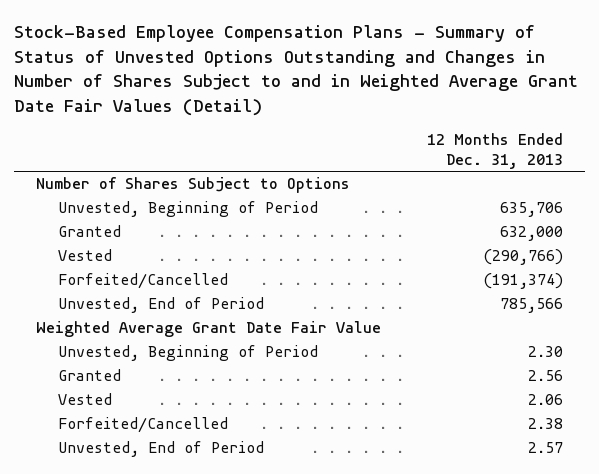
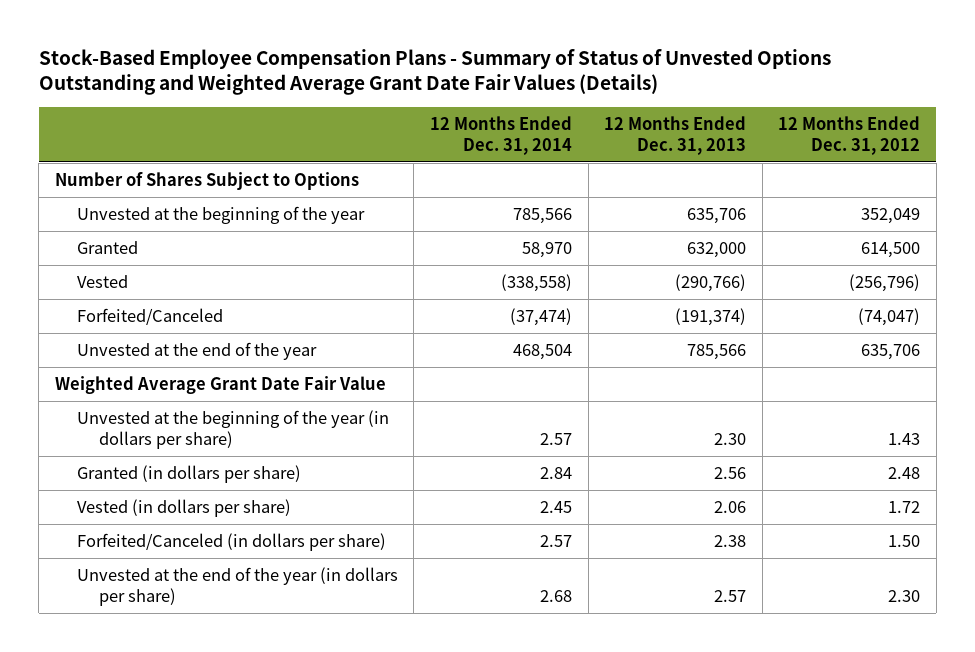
- Stock-Based Employee Compensation Plans - Summary of Status of Unvested Options Outstanding and Changes in Number of Shares Subject to and in Weighted Average Grant Date Fair Values (Detail)
+ Stock-Based Employee Compensation Plans - Summary of Status of Unvested Options Outstanding and Weighted Average Grant Date Fair Values (Details)
- | 12 Months Ended Dec. 31, 2013
+ | 12 Months Ended Dec. 31, 2014 | 12 Months Ended Dec. 31, 2013 | 12 Months Ended Dec. 31, 2012
- Unvested, Beginning of Period | 635,706
+ Unvested at the beginning of the year | 785,566 | 635,706 | 352,049
- Forfeited/Cancelled | (191,374)
- Unvested, End of Period | 785,566
+ Forfeited/Canceled | (37,474) | (191,374) | (74,047)
+ Unvested at the end of the year | 468,504 | 785,566 | 635,706
- Unvested, Beginning of Period | 2.30
- Granted | 2.56
- Vested | 2.06
- Forfeited/Cancelled | 2.38
- Unvested, End of Period | 2.57
+ Unvested at the beginning of the year (in dollars per share) | 2.57 | 2.30 | 1.43
+ Granted (in dollars per share) | 2.84 | 2.56 | 2.48
+ Vested (in dollars per share) | 2.45 | 2.06 | 1.72
+ Forfeited/Canceled (in dollars per share) | 2.57 | 2.38 | 1.50
+ Unvested at the end of the year (in dollars per share) | 2.68 | 2.57 | 2.30

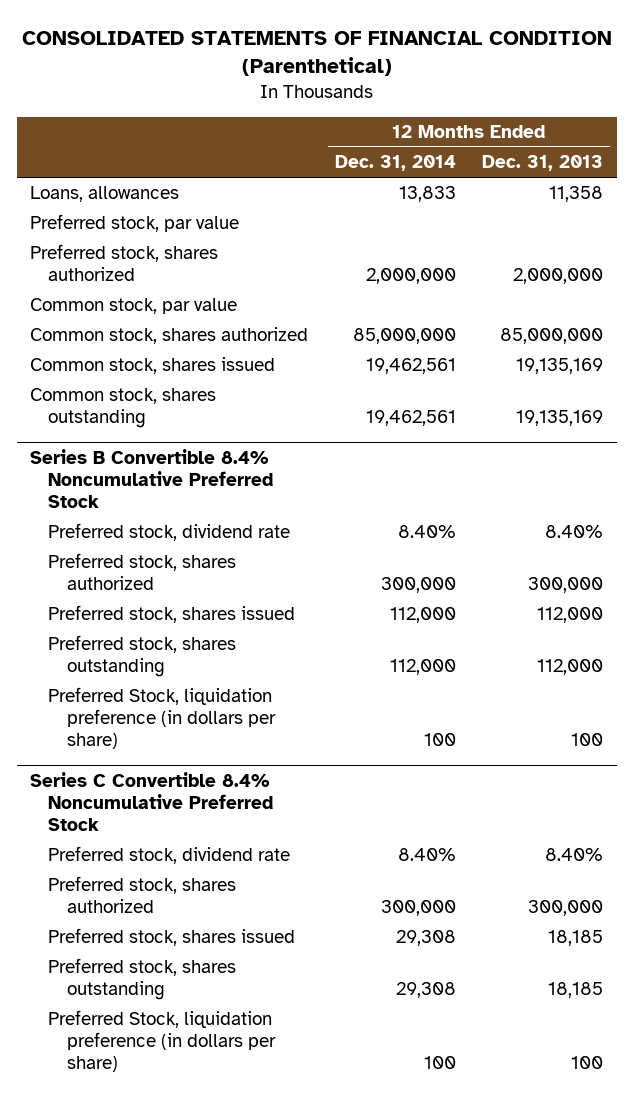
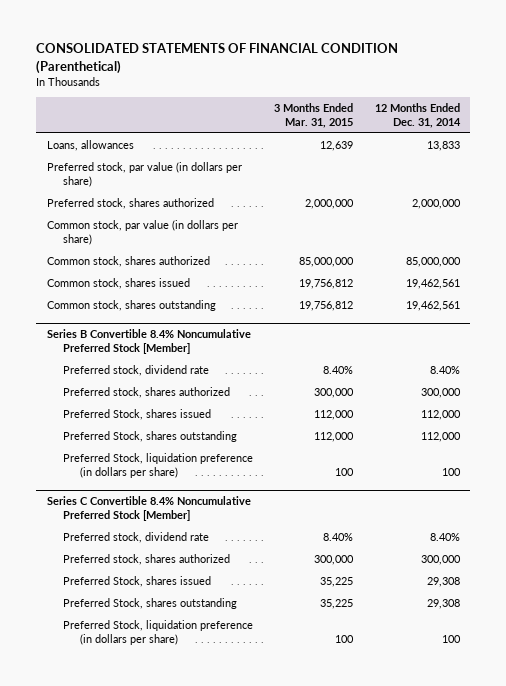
- | 12 Months Ended Dec. 31, 2014 | 12 Months Ended Dec. 31, 2013
+ | 3 Months Ended Mar. 31, 2015 | 12 Months Ended Dec. 31, 2014
- Preferred stock, par value
+ Preferred stock, par value (in dollars per share)
- Common stock, par value
+ Common stock, par value (in dollars per share)
- Series B Convertible 8.4% Noncumulative Preferred Stock
+ Series B Convertible 8.4% Noncumulative Preferred Stock [Member]
- Preferred stock, shares issued | 112,000 | 112,000
- Preferred stock, shares outstanding | 112,000 | 112,000
+ Preferred Stock, shares issued | 112,000 | 112,000
+ Preferred Stock, shares outstanding | 112,000 | 112,000
- Series C Convertible 8.4% Noncumulative Preferred Stock
+ Series C Convertible 8.4% Noncumulative Preferred Stock [Member]
- Preferred stock, shares issued | 29,308 | 18,185
- Preferred stock, shares outstanding | 29,308 | 18,185
+ Preferred Stock, shares issued | 35,225 | 29,308
+ Preferred Stock, shares outstanding | 35,225 | 29,308

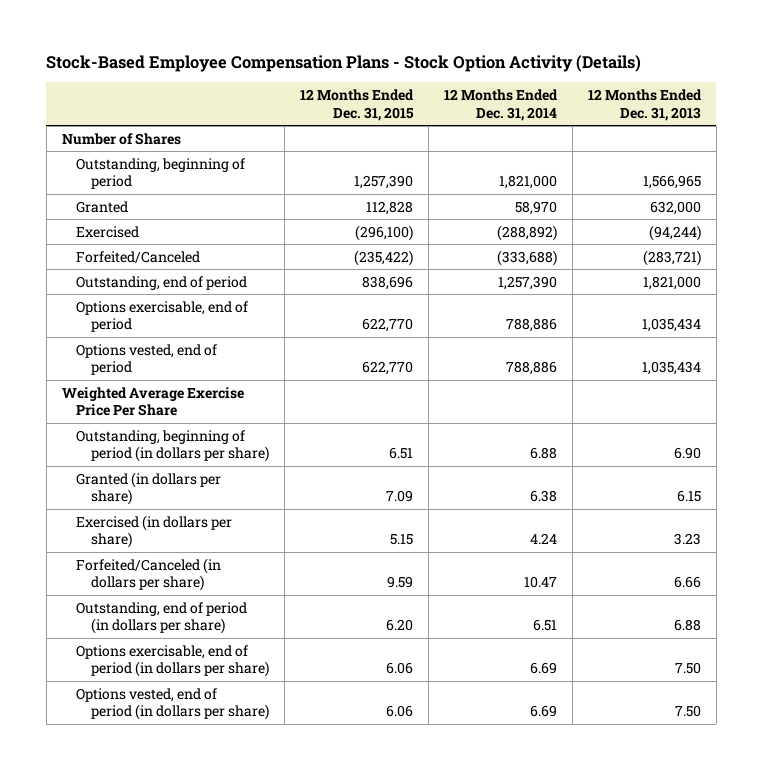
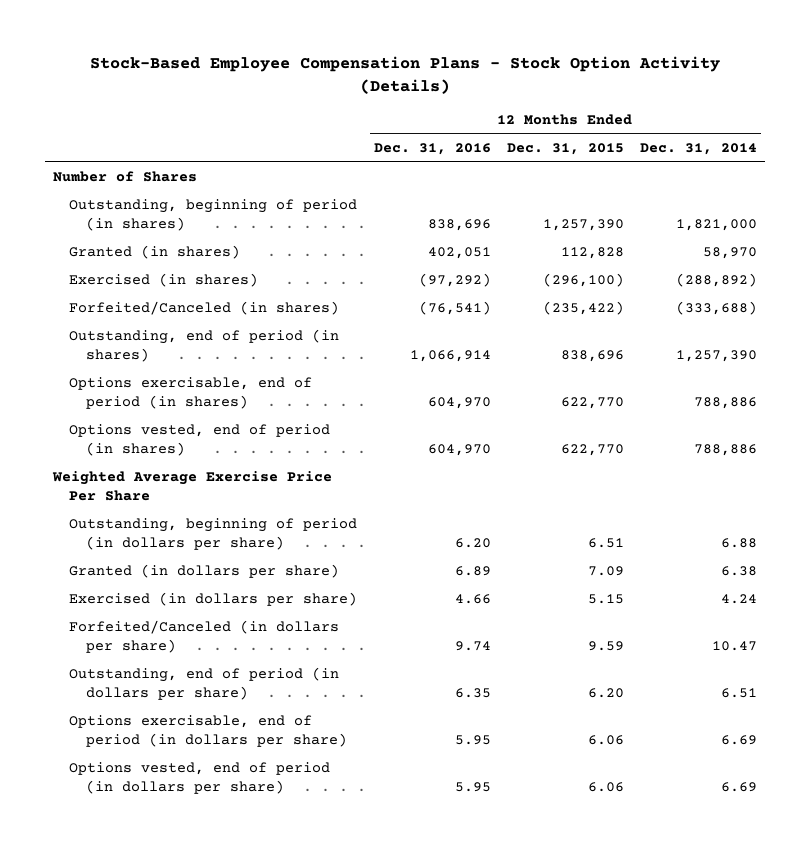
- | 12 Months Ended Dec. 31, 2015 | 12 Months Ended Dec. 31, 2014 | 12 Months Ended Dec. 31, 2013
+ | 12 Months Ended Dec. 31, 2016 | 12 Months Ended Dec. 31, 2015 | 12 Months Ended Dec. 31, 2014
- Outstanding, beginning of period | 1,257,390 | 1,821,000 | 1,566,965
- Granted | 112,828 | 58,970 | 632,000
- Exercised | (296,100) | (288,892) | (94,244)
- Forfeited/Canceled | (235,422) | (333,688) | (283,721)
- Outstanding, end of period | 838,696 | 1,257,390 | 1,821,000
- Options exercisable, end of period | 622,770 | 788,886 | 1,035,434
- Options vested, end of period | 622,770 | 788,886 | 1,035,434
+ Outstanding, beginning of period (in shares) | 838,696 | 1,257,390 | 1,821,000
+ Granted (in shares) | 402,051 | 112,828 | 58,970
+ Exercised (in shares) | (97,292) | (296,100) | (288,892)
+ Forfeited/Canceled (in shares) | (76,541) | (235,422) | (333,688)
+ Outstanding, end of period (in shares) | 1,066,914 | 838,696 | 1,257,390
+ Options exercisable, end of period (in shares) | 604,970 | 622,770 | 788,886
+ Options vested, end of period (in shares) | 604,970 | 622,770 | 788,886

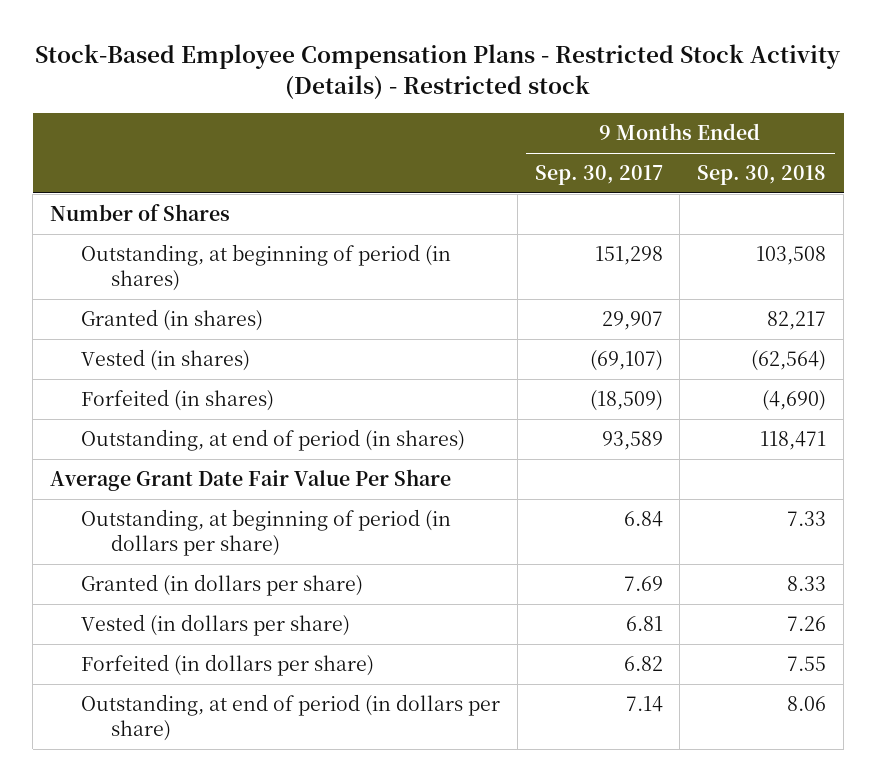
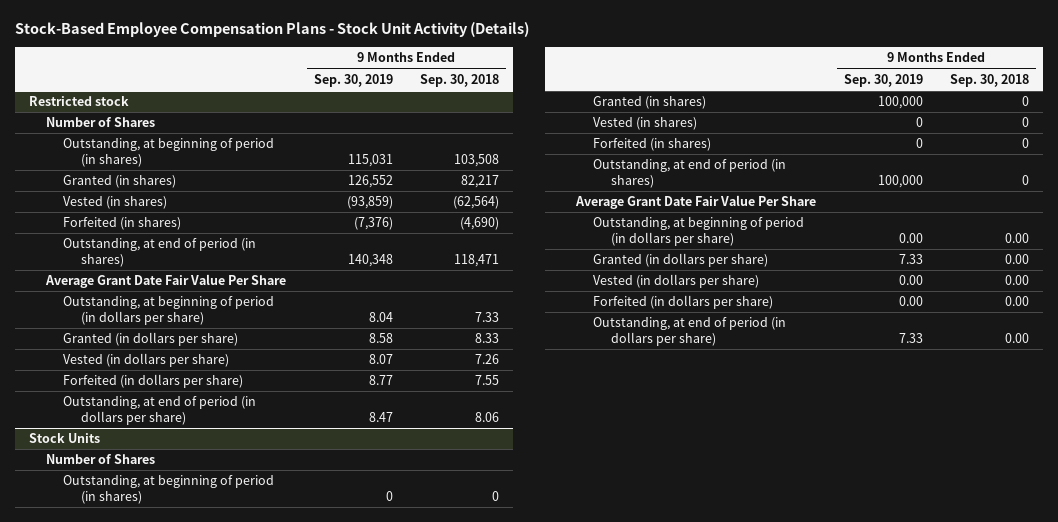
- Stock-Based Employee Compensation Plans - Restricted Stock Activity (Details) - Restricted stock
+ Stock-Based Employee Compensation Plans - Stock Unit Activity (Details)
- | 9 Months Ended Sep. 30, 2017 | 9 Months Ended Sep. 30, 2018
+ | 9 Months Ended Sep. 30, 2019 | 9 Months Ended Sep. 30, 2018
+ Restricted stock
+ Stock Units
+ Number of Shares
+ Outstanding, at beginning of period (in shares) | 0 | 0
+ Granted (in shares) | 100,000 | 0
+ Vested (in shares) | 0 | 0
+ Forfeited (in shares) | 0 | 0
+ Outstanding, at end of period (in shares) | 100,000 | 0
+ Average Grant Date Fair Value Per Share
+ Outstanding, at beginning of period (in dollars per share) | 0.00 | 0.00
+ Granted (in dollars per share) | 7.33 | 0.00
+ Vested (in dollars per share) | 0.00 | 0.00
+ Forfeited (in dollars per share) | 0.00 | 0.00
+ Outstanding, at end of period (in dollars per share) | 7.33 | 0.00

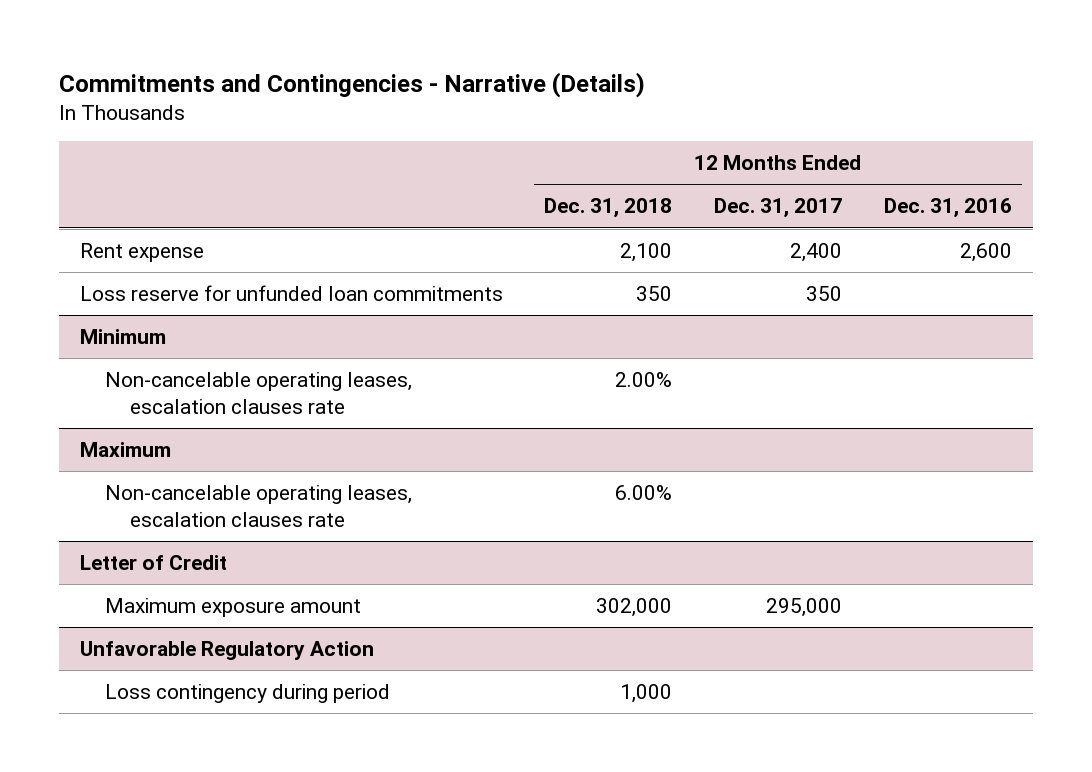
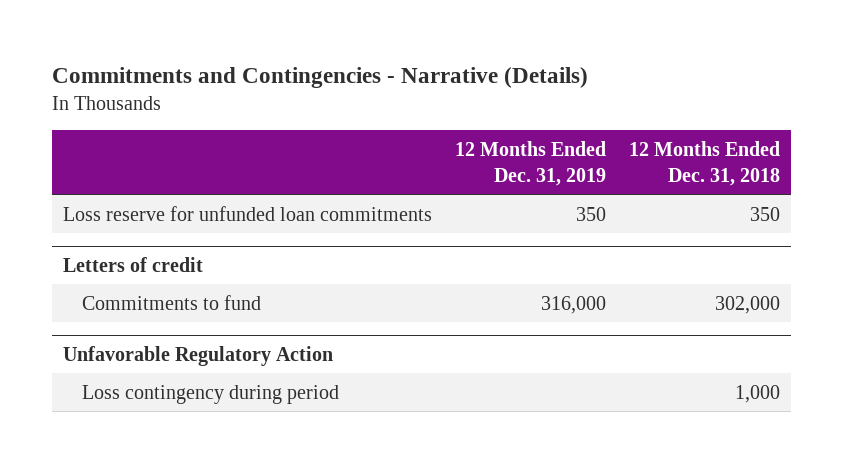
- | 12 Months Ended Dec. 31, 2018 | 12 Months Ended Dec. 31, 2017 | 12 Months Ended Dec. 31, 2016
+ | 12 Months Ended Dec. 31, 2019 | 12 Months Ended Dec. 31, 2018
- Rent expense | 2,100 | 2,400 | 2,600
- Minimum
- Non-cancelable operating leases, escalation clauses rate | 2.00% | |
- Maximum
- Non-cancelable operating leases, escalation clauses rate | 6.00% | |
- Letter of Credit
- Maximum exposure amount | 302,000 | 295,000 |
+ Letters of credit
+ Commitments to fund | 316,000 | 302,000

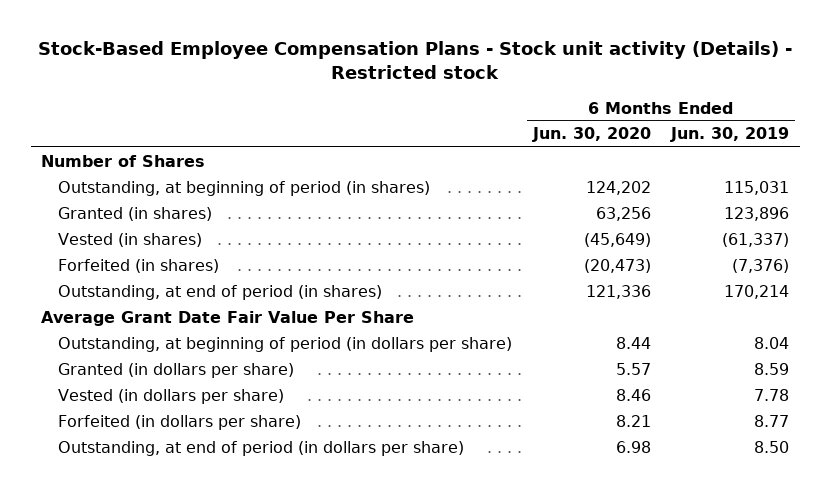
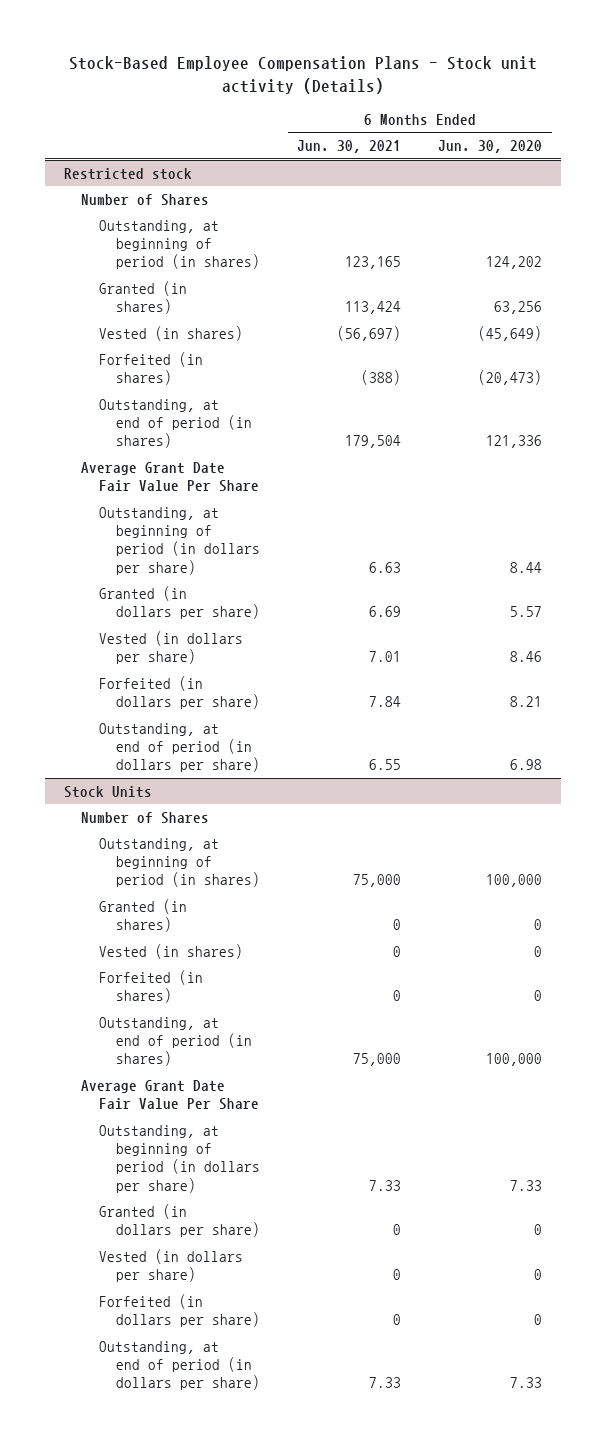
- Stock-Based Employee Compensation Plans - Stock unit activity (Details) - Restricted stock
+ Stock-Based Employee Compensation Plans - Stock unit activity (Details)
- | 6 Months Ended Jun. 30, 2020 | 6 Months Ended Jun. 30, 2019
+ | 6 Months Ended Jun. 30, 2021 | 6 Months Ended Jun. 30, 2020
+ Restricted stock
+ Stock Units
+ Number of Shares
+ Outstanding, at beginning of period (in shares) | 75,000 | 100,000
+ Granted (in shares) | 0 | 0
+ Vested (in shares) | 0 | 0
+ Forfeited (in shares) | 0 | 0
+ Outstanding, at end of period (in shares) | 75,000 | 100,000
+ Average Grant Date Fair Value Per Share
+ Outstanding, at beginning of period (in dollars per share) | 7.33 | 7.33
+ Granted (in dollars per share) | 0 | 0
+ Vested (in dollars per share) | 0 | 0
+ Forfeited (in dollars per share) | 0 | 0
+ Outstanding, at end of period (in dollars per share) | 7.33 | 7.33

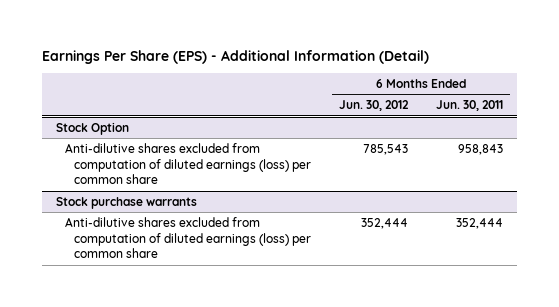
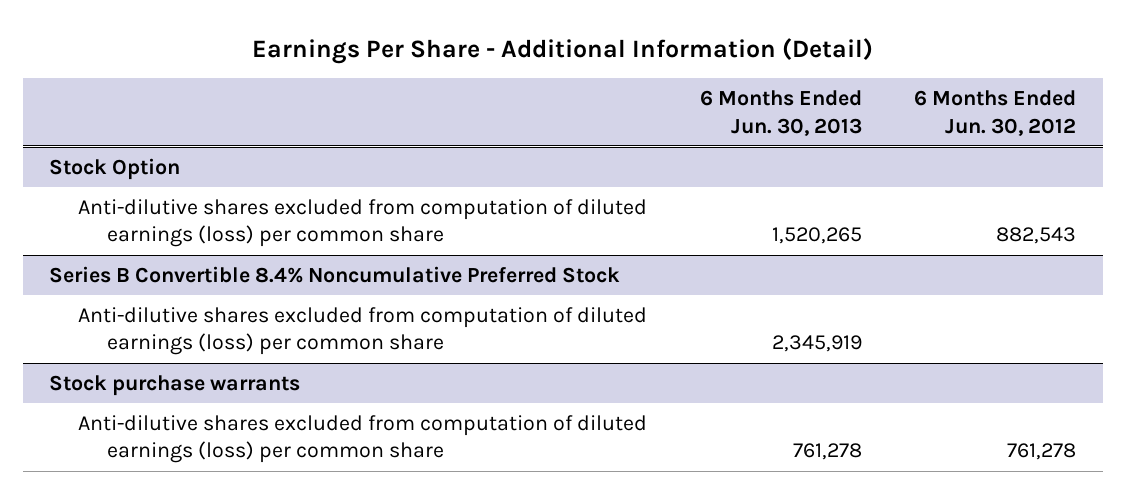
- Earnings Per Share (EPS) - Additional Information (Detail)
+ Earnings Per Share - Additional Information (Detail)
- | 6 Months Ended Jun. 30, 2012 | 6 Months Ended Jun. 30, 2011
+ | 6 Months Ended Jun. 30, 2013 | 6 Months Ended Jun. 30, 2012
@ Stock Option
- Anti-dilutive shares excluded from computation of diluted earnings (loss) per common share | 785,543 | 958,843
+ Anti-dilutive shares excluded from computation of diluted earnings (loss) per common share | 1,520,265 | 882,543
+ Series B Convertible 8.4% Noncumulative Preferred Stock
+ Anti-dilutive shares excluded from computation of diluted earnings (loss) per common share | 2,345,919 |
@ Stock purchase warrants
- Anti-dilutive shares excluded from computation of diluted earnings (loss) per common share | 352,444 | 352,444
+ Anti-dilutive shares excluded from computation of diluted earnings (loss) per common share | 761,278 | 761,278

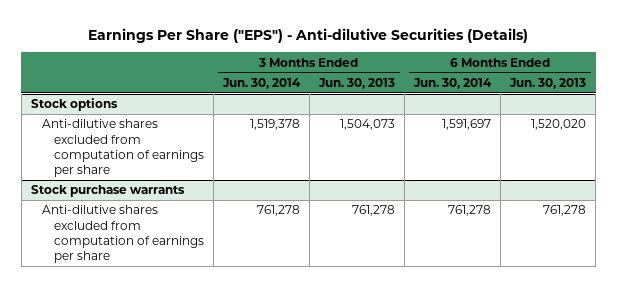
- Earnings Per Share - Additional Information (Detail)
+ Earnings Per Share ("EPS") - Anti-dilutive Securities (Details)
- | 6 Months Ended Jun. 30, 2013 | 6 Months Ended Jun. 30, 2012
+ | 3 Months Ended Jun. 30, 2014 | 3 Months Ended Jun. 30, 2013 | 6 Months Ended Jun. 30, 2014 | 6 Months Ended Jun. 30, 2013
- Stock Option
- Anti-dilutive shares excluded from computation of diluted earnings (loss) per common share | 1,520,265 | 882,543
- Series B Convertible 8.4% Noncumulative Preferred Stock
- Anti-dilutive shares excluded from computation of diluted earnings (loss) per common share | 2,345,919 |
+ Stock options
+ Anti-dilutive shares excluded from computation of earnings per share | 1,519,378 | 1,504,073 | 1,591,697 | 1,520,020
@ Stock purchase warrants
- Anti-dilutive shares excluded from computation of diluted earnings (loss) per common share | 761,278 | 761,278
+ Anti-dilutive shares excluded from computation of earnings per share | 761,278 | 761,278 | 761,278 | 761,278

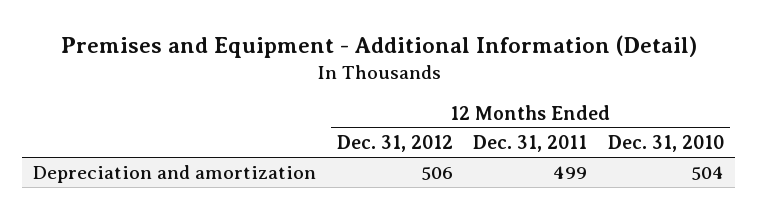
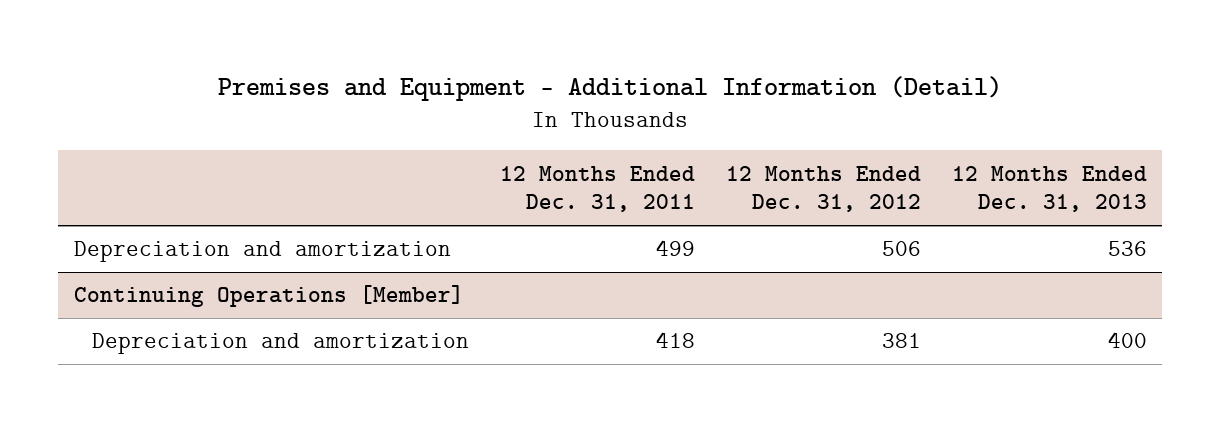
- | 12 Months Ended Dec. 31, 2012 | 12 Months Ended Dec. 31, 2011 | 12 Months Ended Dec. 31, 2010
+ | 12 Months Ended Dec. 31, 2011 | 12 Months Ended Dec. 31, 2012 | 12 Months Ended Dec. 31, 2013
+ Continuing Operations [Member]
+ Depreciation and amortization | 418 | 381 | 400

